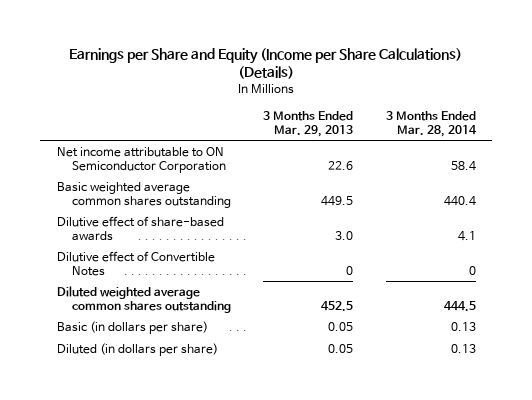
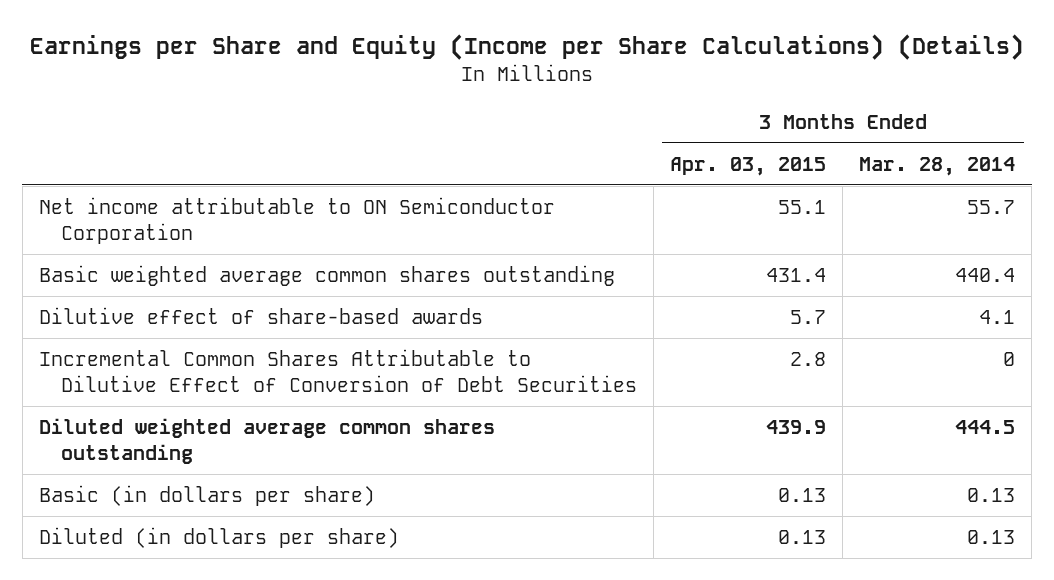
- | 3 Months Ended Mar. 29, 2013 | 3 Months Ended Mar. 28, 2014
+ | 3 Months Ended Apr. 03, 2015 | 3 Months Ended Mar. 28, 2014
- Net income attributable to ON Semiconductor Corporation | 22.6 | 58.4
+ Net income attributable to ON Semiconductor Corporation | 55.1 | 55.7
- Dilutive effect of Convertible Notes | 0 | 0
+ Incremental Common Shares Attributable to Dilutive Effect of Conversion of Debt Securities | 2.8 | 0

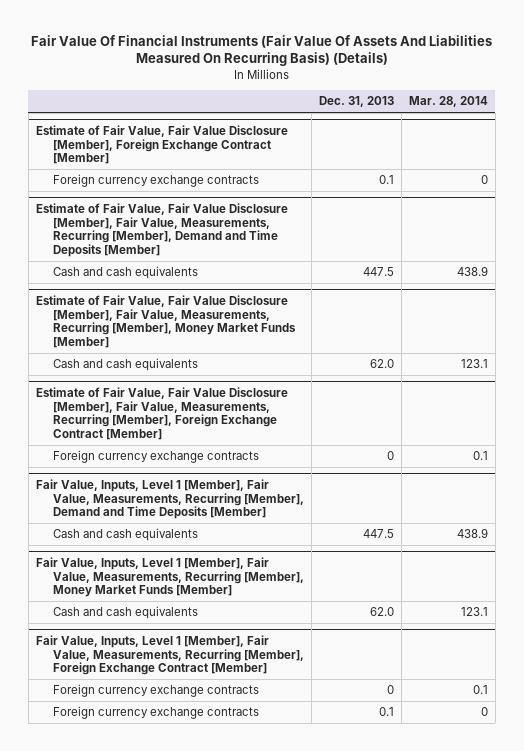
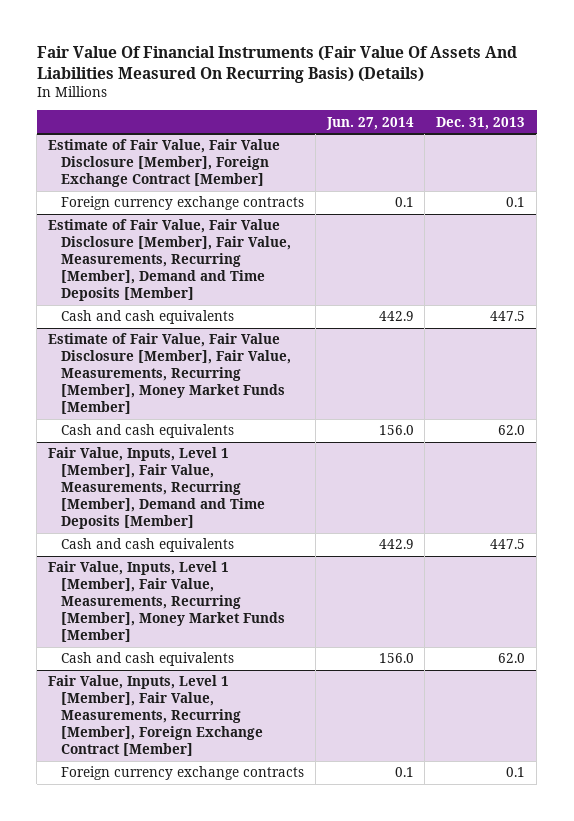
- | Dec. 31, 2013 | Mar. 28, 2014
+ | Jun. 27, 2014 | Dec. 31, 2013
- Estimate of Fair Value, Fair Value Disclosure [Member], Fair Value, Measurements, Recurring [Member], Foreign Exchange Contract [Member]
- Foreign currency exchange contracts | 0 | 0.1
@ Fair Value, Inputs, Level 1 [Member], Fair Value, Measurements, Recurring [Member], Foreign Exchange Contract [Member]
- Foreign currency exchange contracts | 0 | 0.1

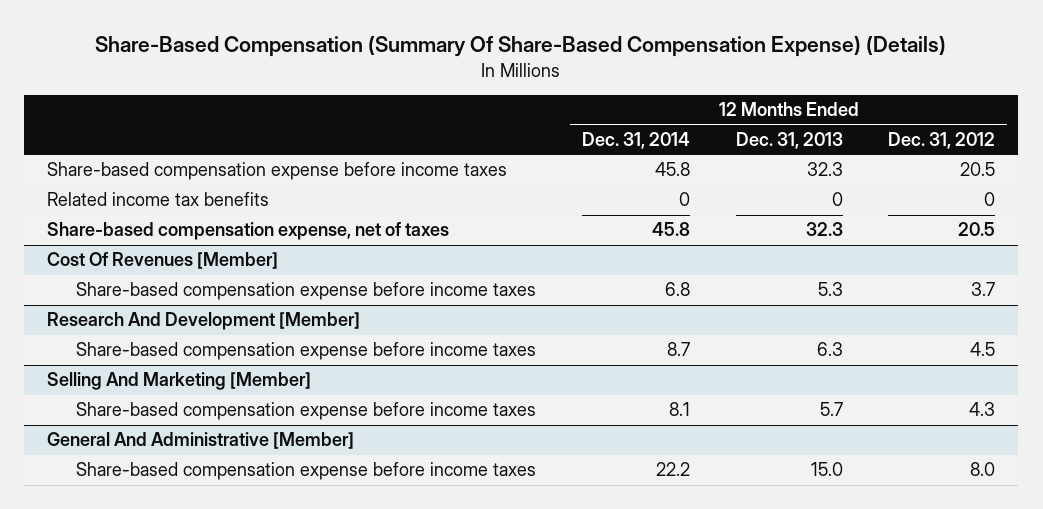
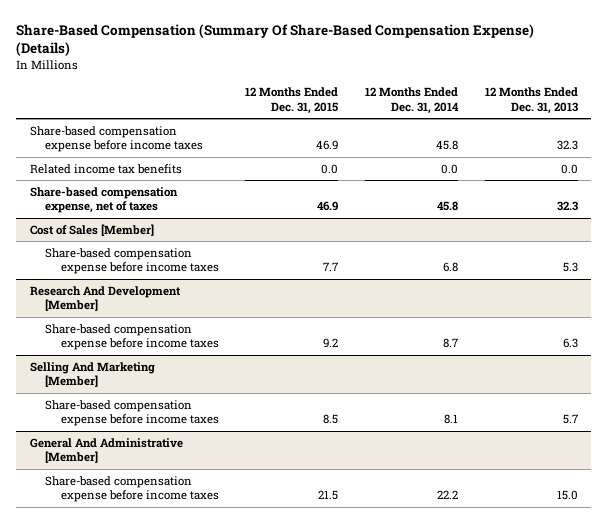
- | 12 Months Ended Dec. 31, 2014 | 12 Months Ended Dec. 31, 2013 | 12 Months Ended Dec. 31, 2012
+ | 12 Months Ended Dec. 31, 2015 | 12 Months Ended Dec. 31, 2014 | 12 Months Ended Dec. 31, 2013
- Related income tax benefits | 0 | 0 | 0
+ Related income tax benefits | 0.0 | 0.0 | 0.0
- Cost Of Revenues [Member]
+ Cost of Sales [Member]

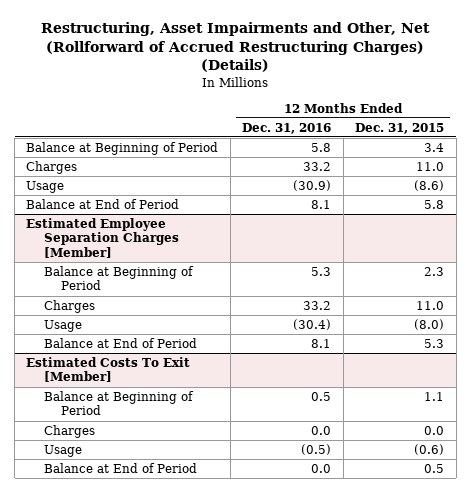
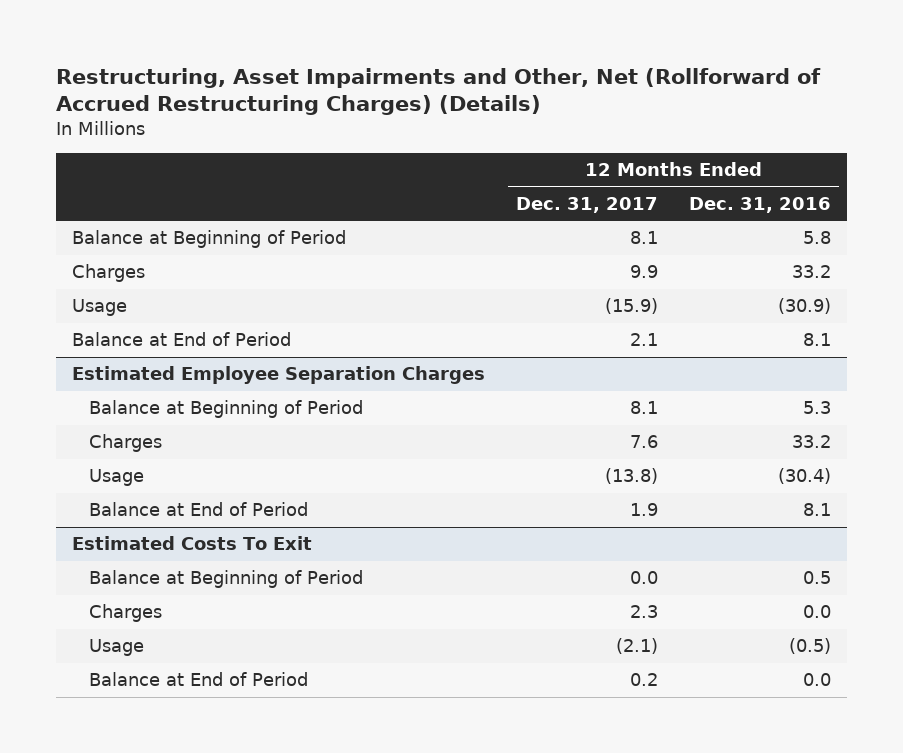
- | 12 Months Ended Dec. 31, 2016 | 12 Months Ended Dec. 31, 2015
+ | 12 Months Ended Dec. 31, 2017 | 12 Months Ended Dec. 31, 2016
- Estimated Employee Separation Charges [Member]
+ Estimated Employee Separation Charges
- Estimated Costs To Exit [Member]
+ Estimated Costs To Exit

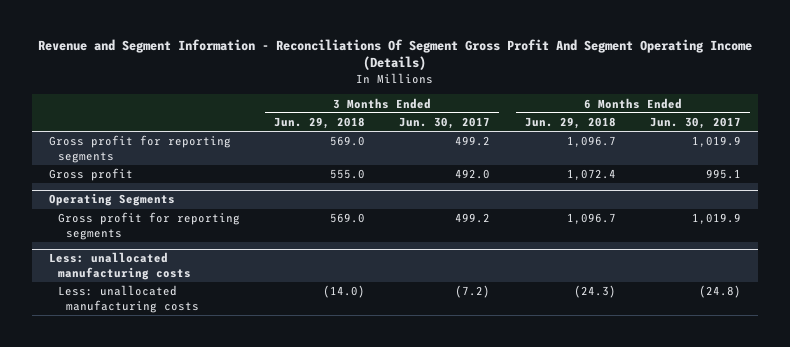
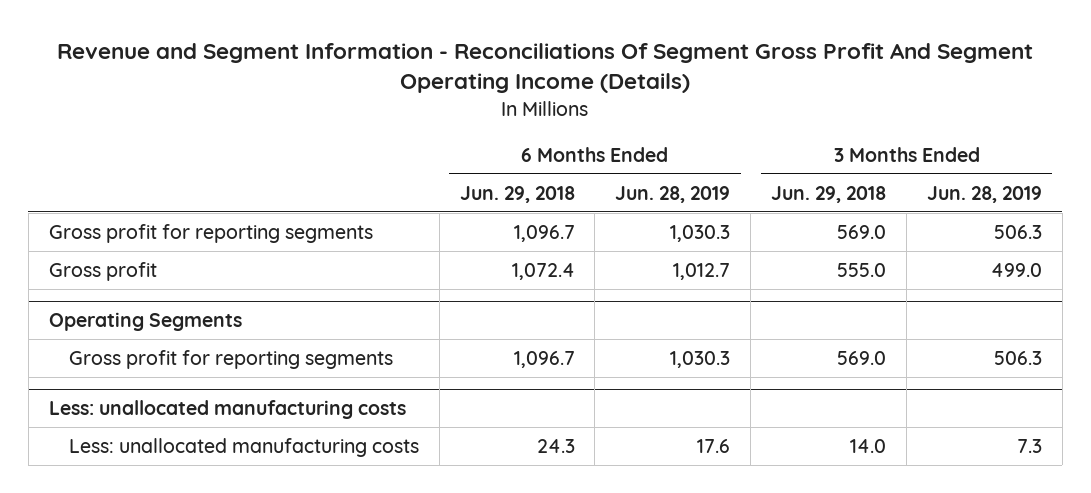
- | 3 Months Ended Jun. 29, 2018 | 3 Months Ended Jun. 30, 2017 | 6 Months Ended Jun. 29, 2018 | 6 Months Ended Jun. 30, 2017
+ | 6 Months Ended Jun. 29, 2018 | 6 Months Ended Jun. 28, 2019 | 3 Months Ended Jun. 29, 2018 | 3 Months Ended Jun. 28, 2019
@ Less: unallocated manufacturing costs
- Less: unallocated manufacturing costs | (14.0) | (7.2) | (24.3) | (24.8)
+ Less: unallocated manufacturing costs | 24.3 | 17.6 | 14.0 | 7.3

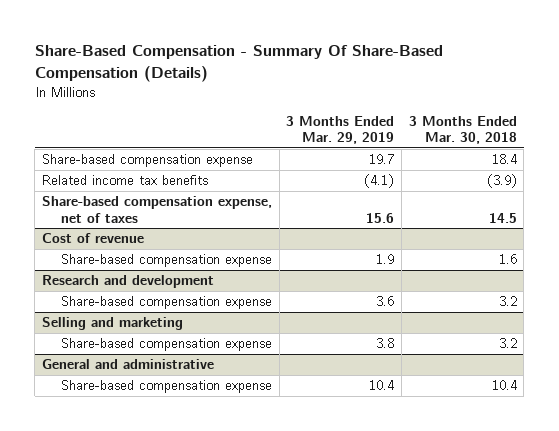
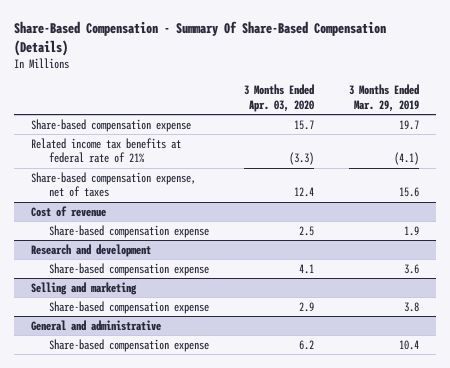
- | 3 Months Ended Mar. 29, 2019 | 3 Months Ended Mar. 30, 2018
+ | 3 Months Ended Apr. 03, 2020 | 3 Months Ended Mar. 29, 2019
- Related income tax benefits | (4.1) | (3.9)
+ Related income tax benefits at federal rate of 21% | (3.3) | (4.1)

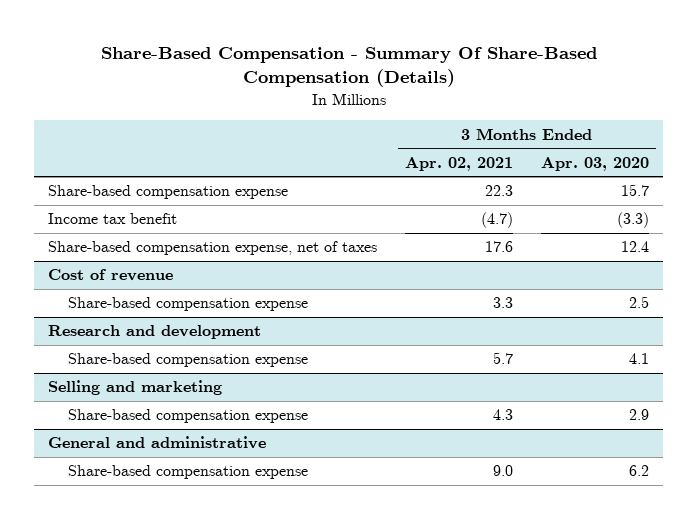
- | 3 Months Ended Apr. 03, 2020 | 3 Months Ended Mar. 29, 2019
+ | 3 Months Ended Apr. 02, 2021 | 3 Months Ended Apr. 03, 2020
- Related income tax benefits at federal rate of 21% | (3.3) | (4.1)
+ Income tax benefit | (4.7) | (3.3)

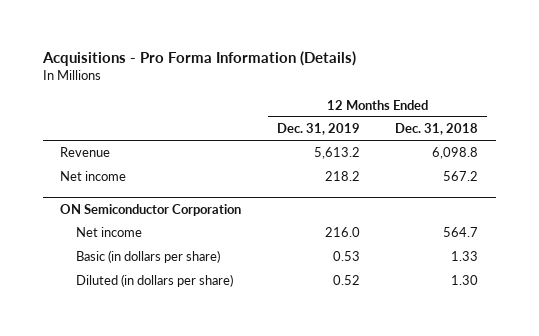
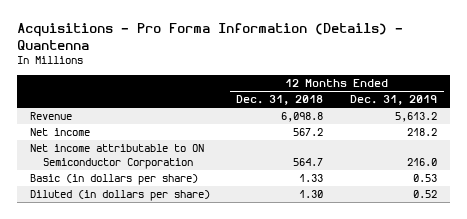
- Acquisitions - Pro Forma Information (Details)
+ Acquisitions - Pro Forma Information (Details) - Quantenna
- | 12 Months Ended Dec. 31, 2019 | 12 Months Ended Dec. 31, 2018
+ | 12 Months Ended Dec. 31, 2018 | 12 Months Ended Dec. 31, 2019
- ON Semiconductor Corporation
- Net income | 216.0 | 564.7
+ Net income attributable to ON Semiconductor Corporation | 564.7 | 216.0

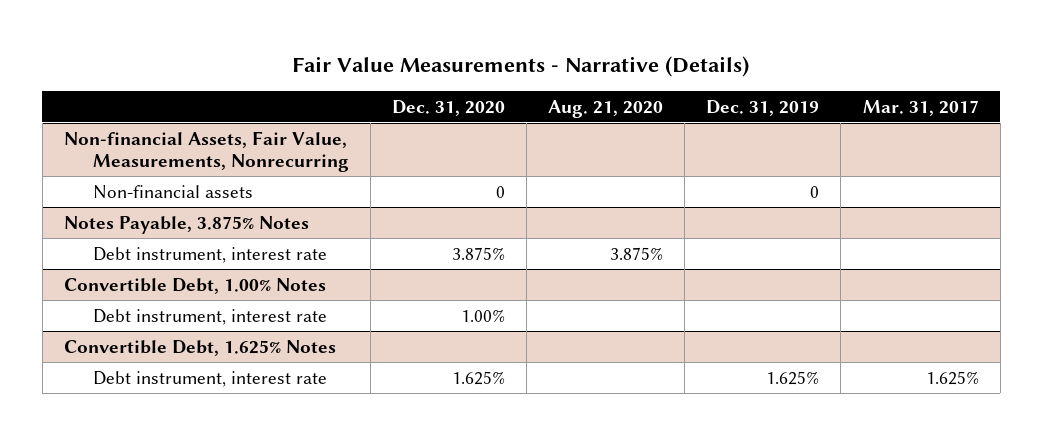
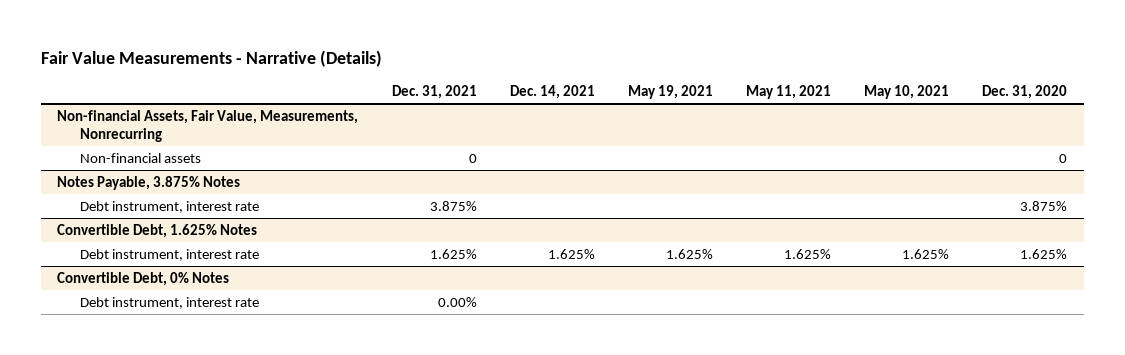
- | Dec. 31, 2020 | Aug. 21, 2020 | Dec. 31, 2019 | Mar. 31, 2017
+ | Dec. 31, 2021 | Dec. 14, 2021 | May 19, 2021 | May 11, 2021 | May 10, 2021 | Dec. 31, 2020
- Convertible Debt, 1.00% Notes
- Debt instrument, interest rate | 1.00% | | |
+ Convertible Debt, 0% Notes
+ Debt instrument, interest rate | 0.00% | | | | |

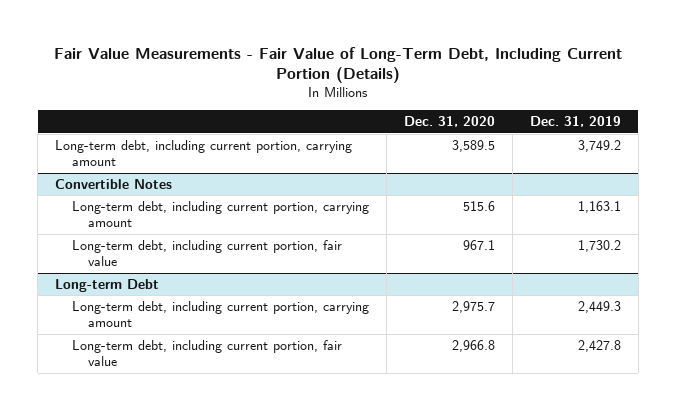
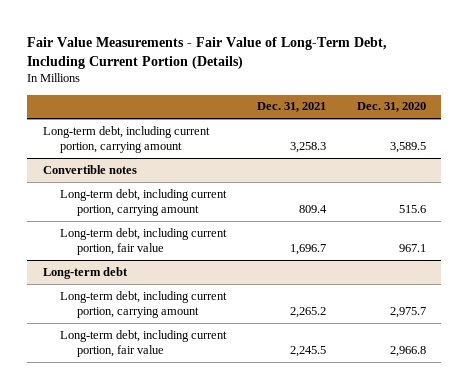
- | Dec. 31, 2020 | Dec. 31, 2019
+ | Dec. 31, 2021 | Dec. 31, 2020
- Convertible Notes
+ Convertible notes
- Long-term Debt
+ Long-term debt

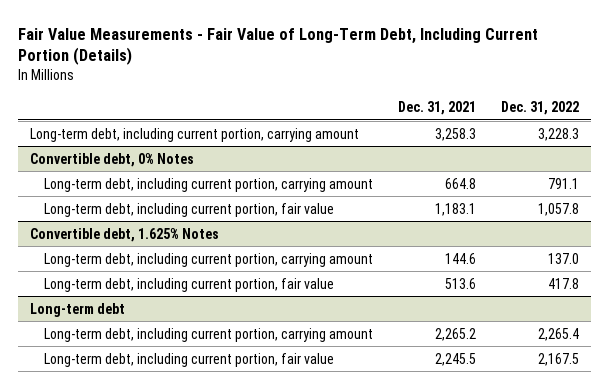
- | Dec. 31, 2021 | Dec. 31, 2020
+ | Dec. 31, 2021 | Dec. 31, 2022
- Convertible notes
- Long-term debt, including current portion, carrying amount | 809.4 | 515.6
- Long-term debt, including current portion, fair value | 1,696.7 | 967.1
+ Convertible debt, 0% Notes
+ Long-term debt, including current portion, carrying amount | 664.8 | 791.1
+ Long-term debt, including current portion, fair value | 1,183.1 | 1,057.8
+ Convertible debt, 1.625% Notes
+ Long-term debt, including current portion, carrying amount | 144.6 | 137.0
+ Long-term debt, including current portion, fair value | 513.6 | 417.8

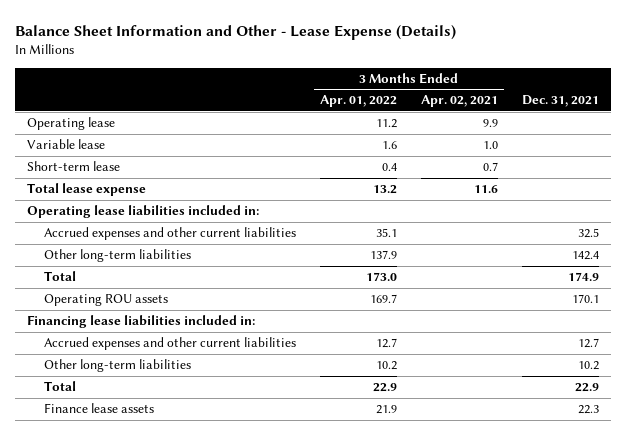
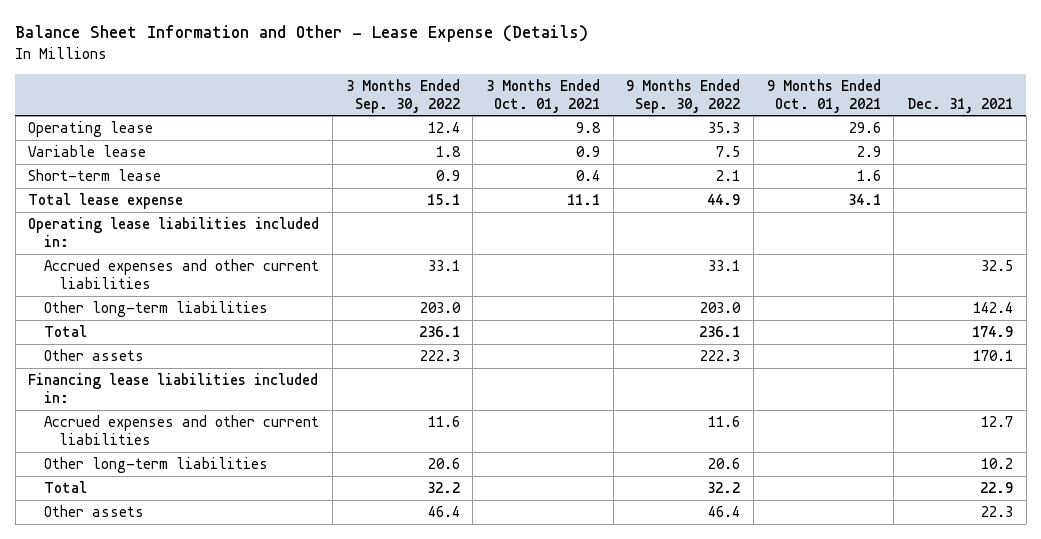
- | 3 Months Ended Apr. 01, 2022 | 3 Months Ended Apr. 02, 2021 | Dec. 31, 2021
+ | 3 Months Ended Sep. 30, 2022 | 3 Months Ended Oct. 01, 2021 | 9 Months Ended Sep. 30, 2022 | 9 Months Ended Oct. 01, 2021 | Dec. 31, 2021
- Operating ROU assets | 169.7 | | 170.1
+ Other assets | 222.3 | | 222.3 | | 170.1
- Finance lease assets | 21.9 | | 22.3
+ Other assets | 46.4 | | 46.4 | | 22.3

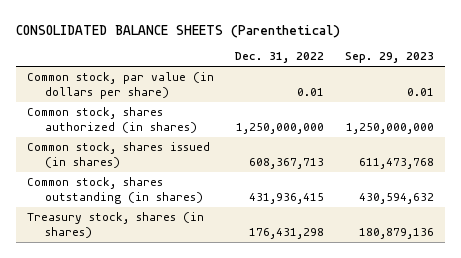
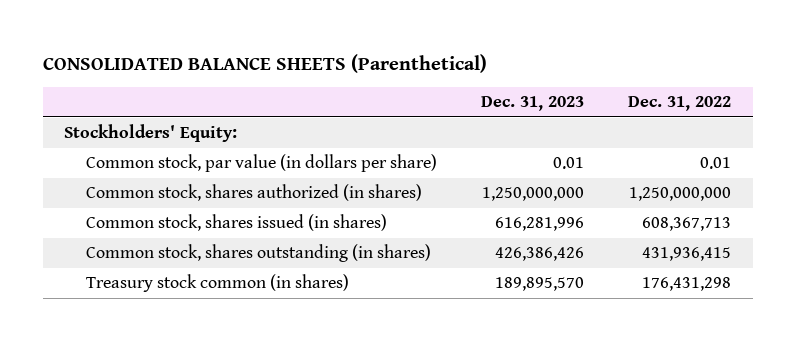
- | Dec. 31, 2022 | Sep. 29, 2023
+ | Dec. 31, 2023 | Dec. 31, 2022
+ Stockholders' Equity:
- Treasury stock, shares (in shares) | 176,431,298 | 180,879,136
+ Treasury stock common (in shares) | 189,895,570 | 176,431,298

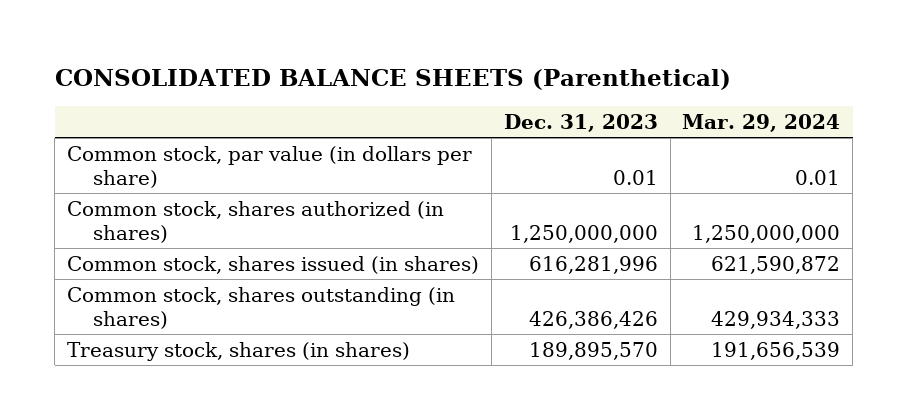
- | Dec. 31, 2023 | Dec. 31, 2022
+ | Dec. 31, 2023 | Mar. 29, 2024
- Stockholders' Equity:
- Treasury stock common (in shares) | 189,895,570 | 176,431,298
+ Treasury stock, shares (in shares) | 189,895,570 | 191,656,539

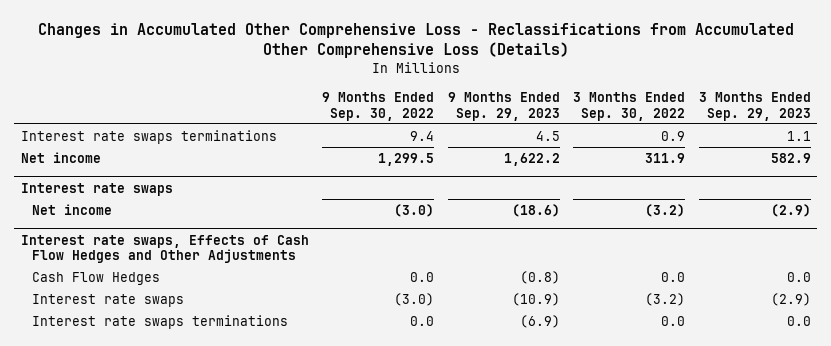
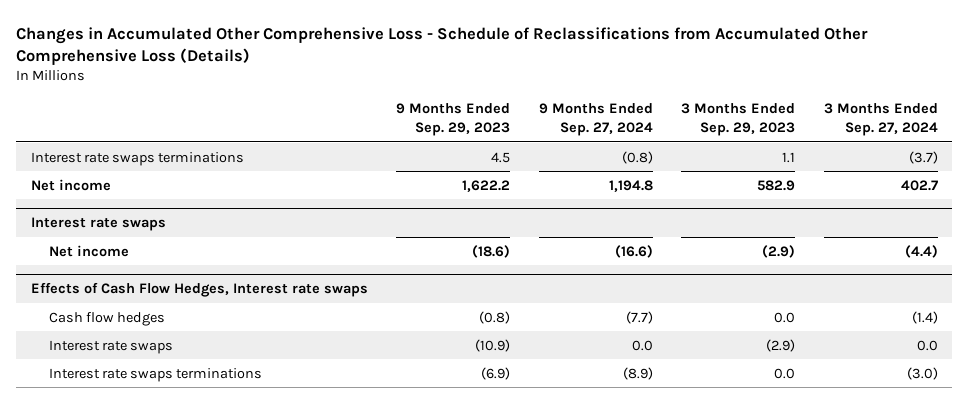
- Changes in Accumulated Other Comprehensive Loss - Reclassifications from Accumulated Other Comprehensive Loss (Details)
+ Changes in Accumulated Other Comprehensive Loss - Schedule of Reclassifications from Accumulated Other Comprehensive Loss (Details)
- | 9 Months Ended Sep. 30, 2022 | 9 Months Ended Sep. 29, 2023 | 3 Months Ended Sep. 30, 2022 | 3 Months Ended Sep. 29, 2023
+ | 9 Months Ended Sep. 29, 2023 | 9 Months Ended Sep. 27, 2024 | 3 Months Ended Sep. 29, 2023 | 3 Months Ended Sep. 27, 2024
- Interest rate swaps, Effects of Cash Flow Hedges and Other Adjustments
- Cash Flow Hedges | 0.0 | (0.8) | 0.0 | 0.0
+ Effects of Cash Flow Hedges, Interest rate swaps
+ Cash flow hedges | (0.8) | (7.7) | 0.0 | (1.4)

